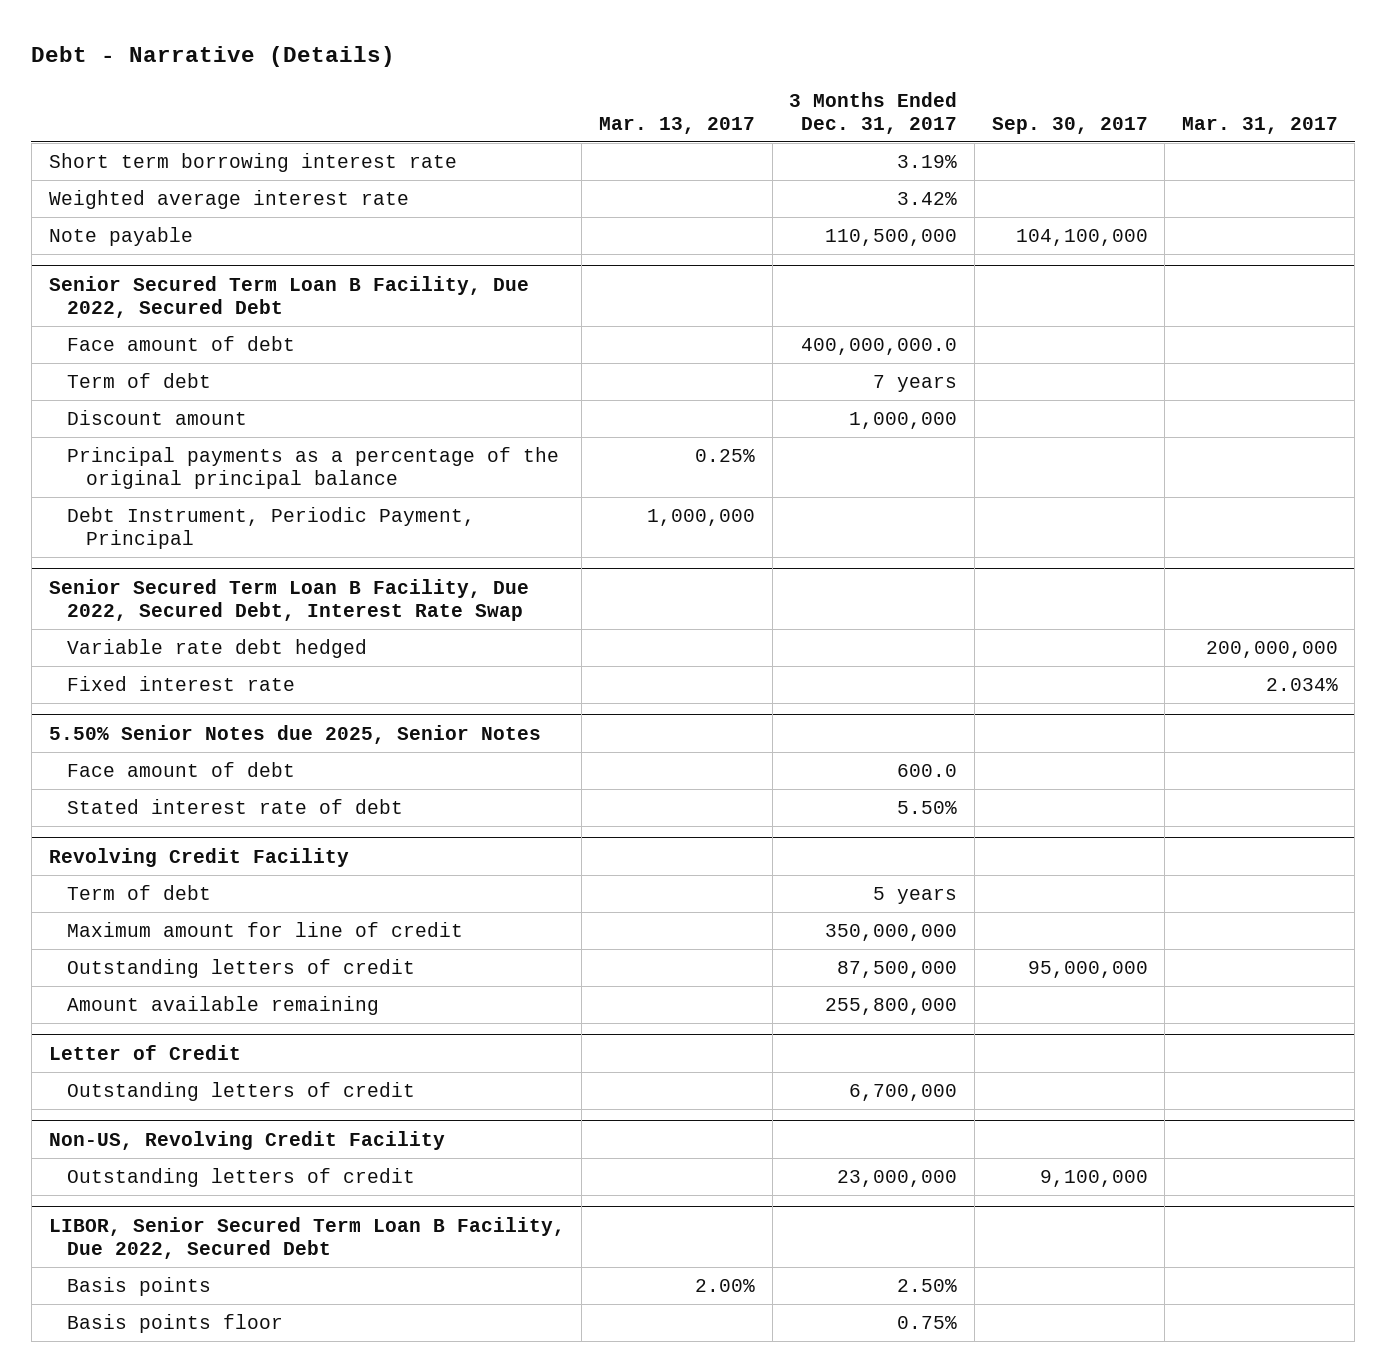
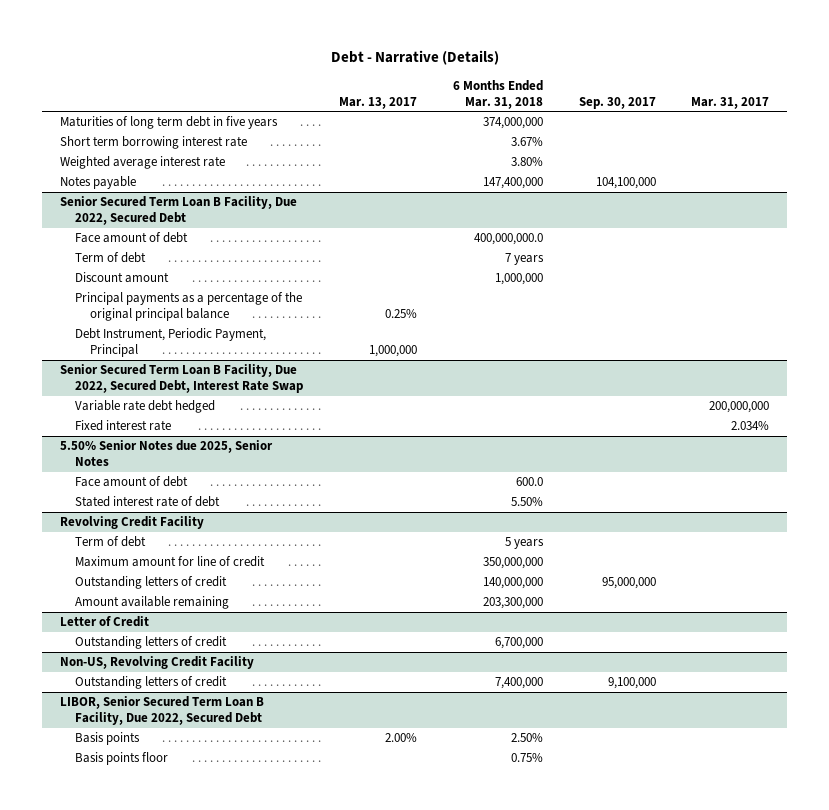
- | Mar. 13, 2017 | 3 Months Ended Dec. 31, 2017 | Sep. 30, 2017 | Mar. 31, 2017
+ | Mar. 13, 2017 | 6 Months Ended Mar. 31, 2018 | Sep. 30, 2017 | Mar. 31, 2017
+ Maturities of long term debt in five years | | 374,000,000 | |
- Note payable | | 110,500,000 | 104,100,000 |
+ Notes payable | | 147,400,000 | 104,100,000 |

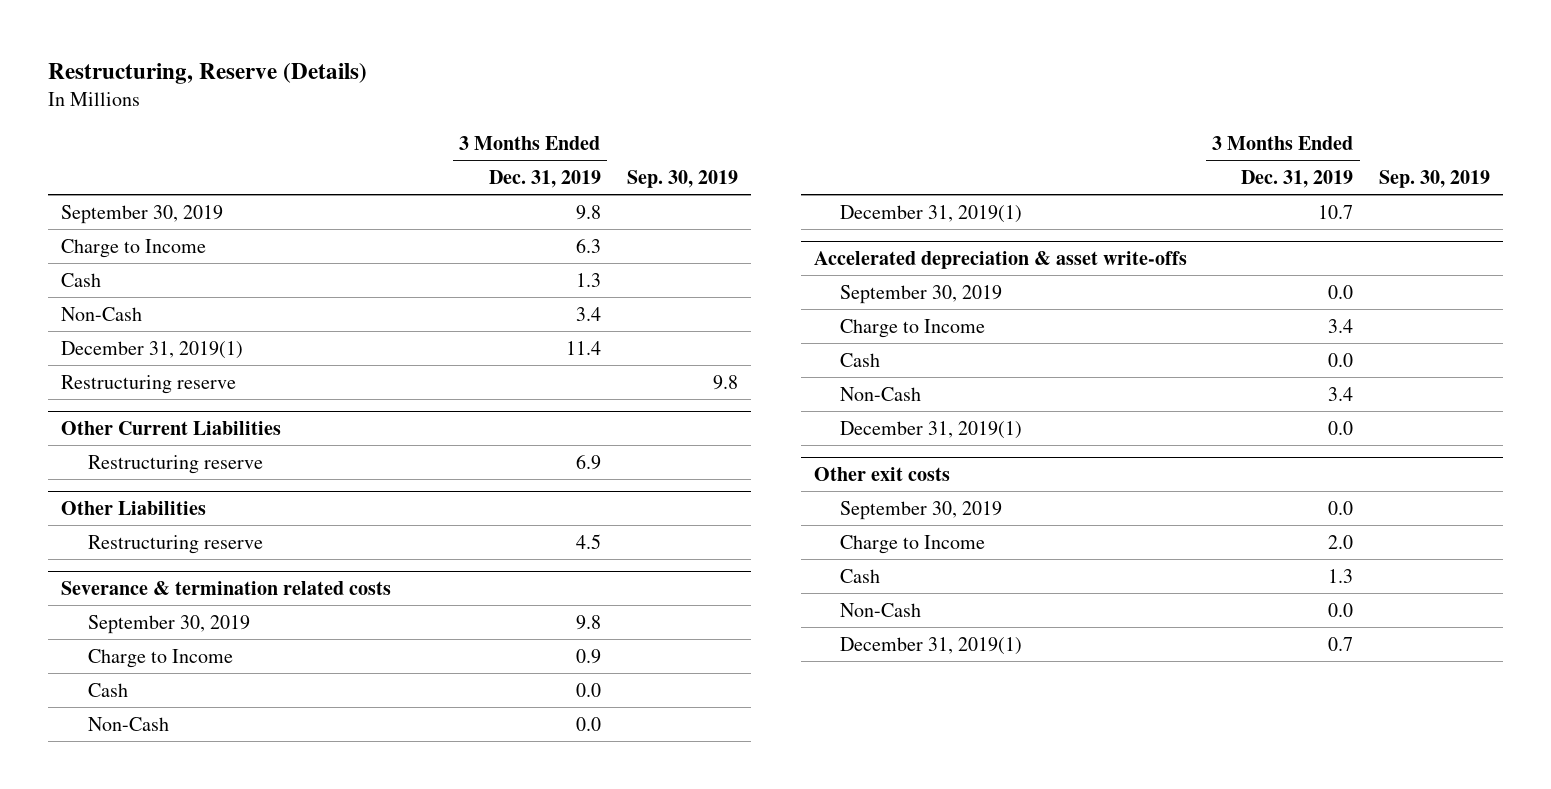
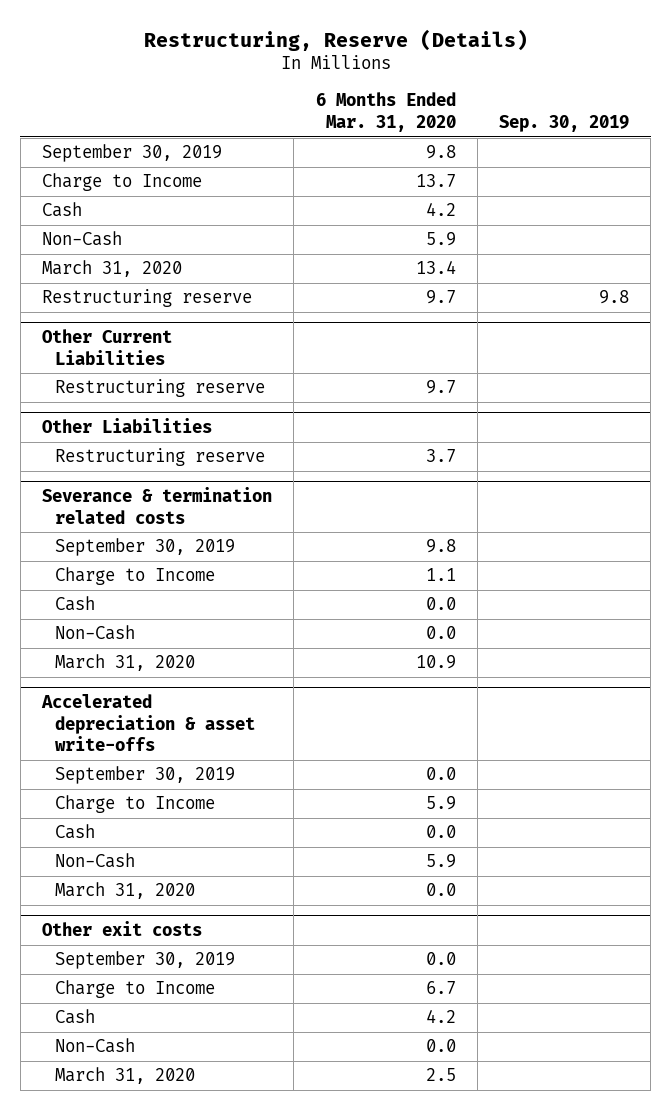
- | 3 Months Ended Dec. 31, 2019 | Sep. 30, 2019
+ | 6 Months Ended Mar. 31, 2020 | Sep. 30, 2019
- December 31, 2019(1) | 11.4 |
+ March 31, 2020 | 13.4 |
@ Severance & termination related costs
- December 31, 2019(1) | 10.7 |
+ March 31, 2020 | 10.9 |
@ Accelerated depreciation & asset write-offs
- December 31, 2019(1) | 0.0 |
+ March 31, 2020 | 0.0 |
@ Other exit costs
- December 31, 2019(1) | 0.7 |
+ March 31, 2020 | 2.5 |

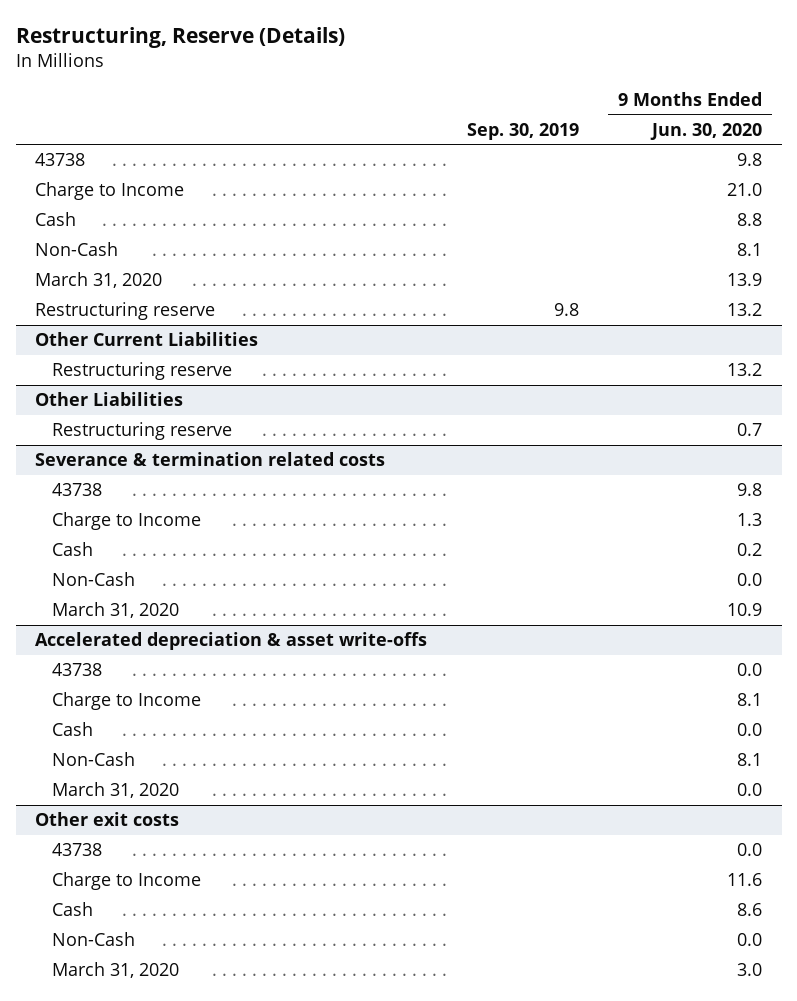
- | 6 Months Ended Mar. 31, 2020 | Sep. 30, 2019
+ | Sep. 30, 2019 | 9 Months Ended Jun. 30, 2020
- September 30, 2019 | 9.8 |
+ 43738 | | 9.8
@ Severance & termination related costs
- September 30, 2019 | 9.8 |
+ 43738 | | 9.8
@ Accelerated depreciation & asset write-offs
- September 30, 2019 | 0.0 |
+ 43738 | | 0.0
@ Other exit costs
- September 30, 2019 | 0.0 |
+ 43738 | | 0.0

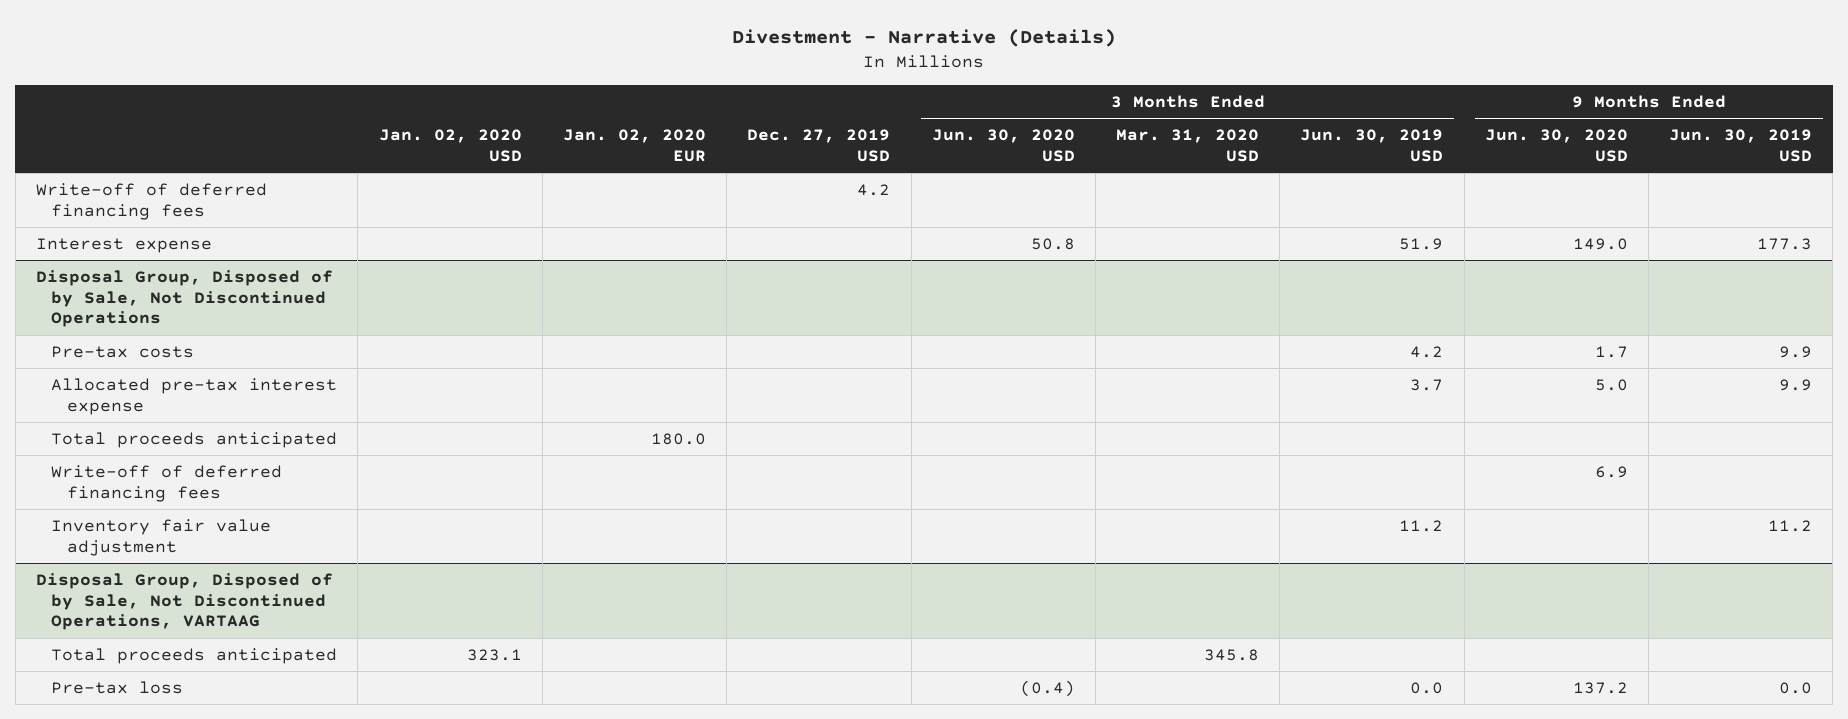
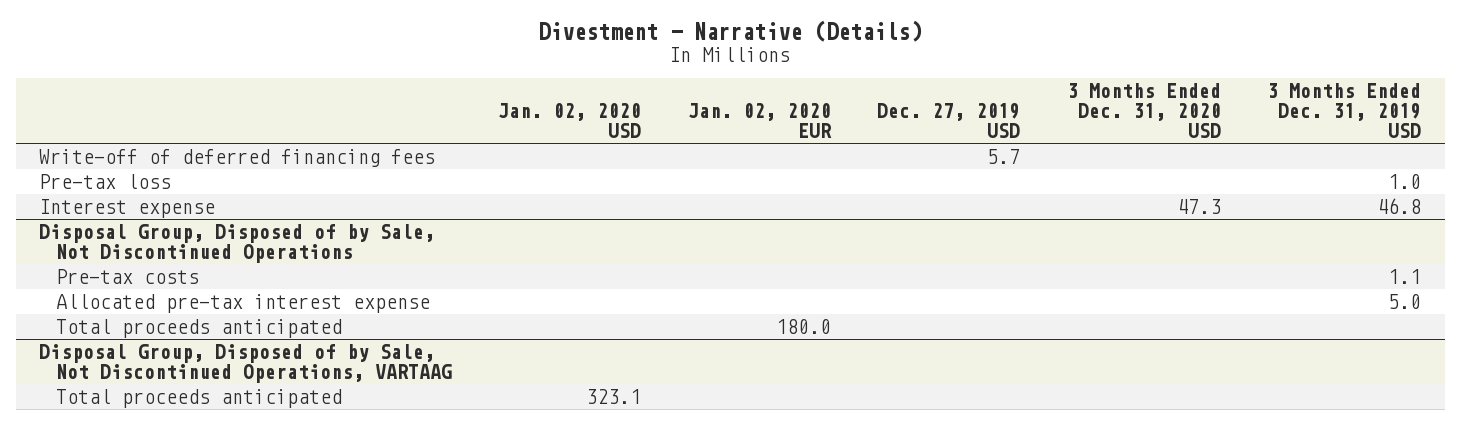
- | Jan. 02, 2020 USD | Jan. 02, 2020 EUR | Dec. 27, 2019 USD | 3 Months Ended Jun. 30, 2020 USD | 3 Months Ended Mar. 31, 2020 USD | 3 Months Ended Jun. 30, 2019 USD | 9 Months Ended Jun. 30, 2020 USD | 9 Months Ended Jun. 30, 2019 USD
+ | Jan. 02, 2020 USD | Jan. 02, 2020 EUR | Dec. 27, 2019 USD | 3 Months Ended Dec. 31, 2020 USD | 3 Months Ended Dec. 31, 2019 USD
- Write-off of deferred financing fees | | | 4.2 | | | | |
+ Write-off of deferred financing fees | | | 5.7 | |
+ Pre-tax loss | | | | | 1.0
@ Disposal Group, Disposed of by Sale, Not Discontinued Operations
- Write-off of deferred financing fees | | | | | | | 6.9 |
- Inventory fair value adjustment | | | | | | 11.2 | | 11.2
@ Disposal Group, Disposed of by Sale, Not Discontinued Operations, VARTAAG
- Pre-tax loss | | | | (0.4) | | 0.0 | 137.2 | 0.0

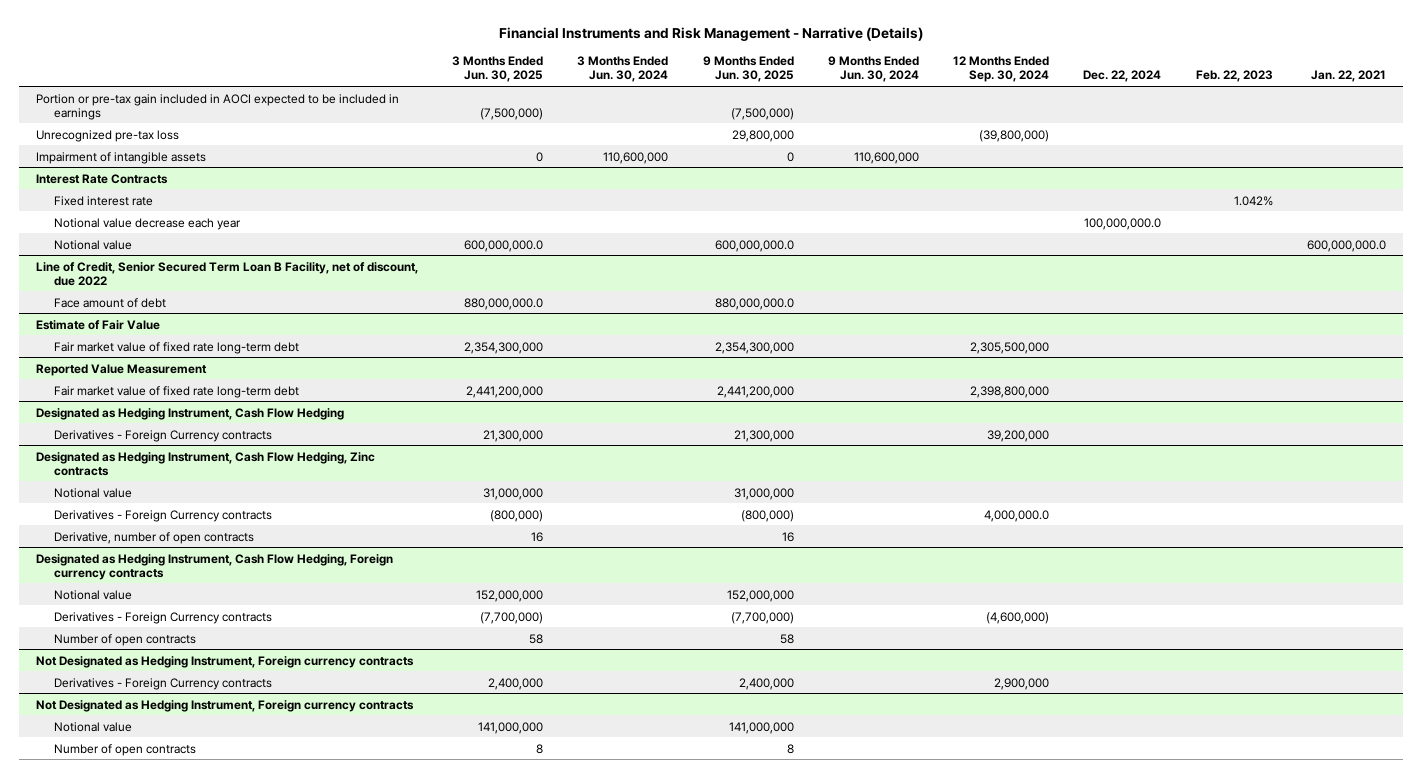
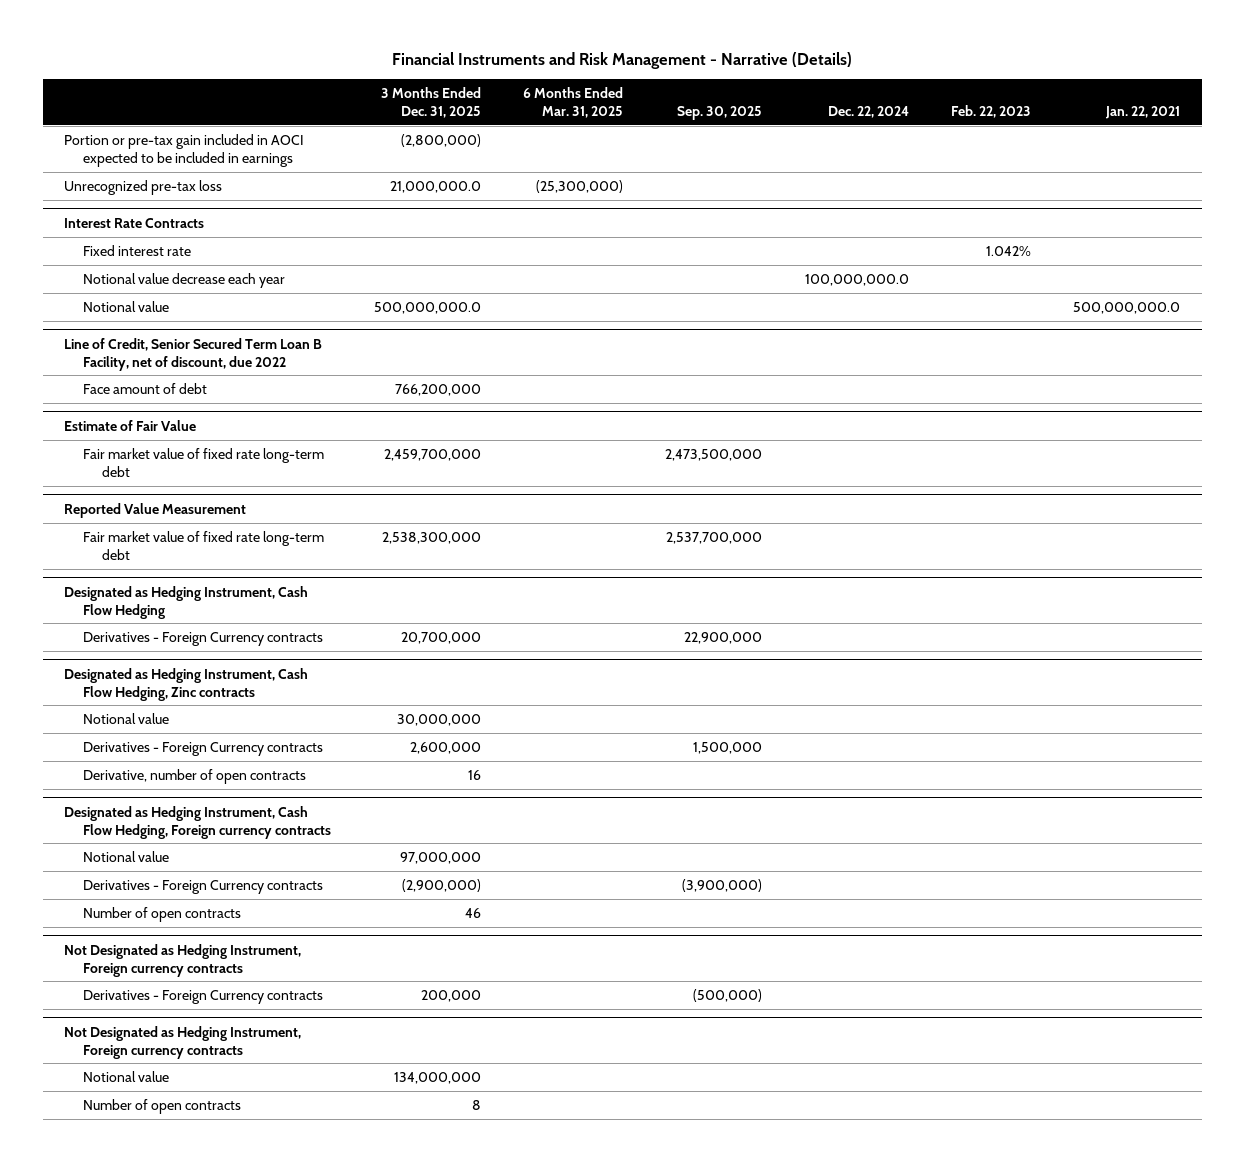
- | 3 Months Ended Jun. 30, 2025 | 3 Months Ended Jun. 30, 2024 | 9 Months Ended Jun. 30, 2025 | 9 Months Ended Jun. 30, 2024 | 12 Months Ended Sep. 30, 2024 | Dec. 22, 2024 | Feb. 22, 2023 | Jan. 22, 2021
+ | 3 Months Ended Dec. 31, 2025 | 6 Months Ended Mar. 31, 2025 | Sep. 30, 2025 | Dec. 22, 2024 | Feb. 22, 2023 | Jan. 22, 2021
- Impairment of intangible assets | 0 | 110,600,000 | 0 | 110,600,000 | | | |
@ Interest Rate Contracts
- Notional value | 600,000,000.0 | | 600,000,000.0 | | | | | 600,000,000.0
+ Notional value | 500,000,000.0 | | | | | 500,000,000.0

